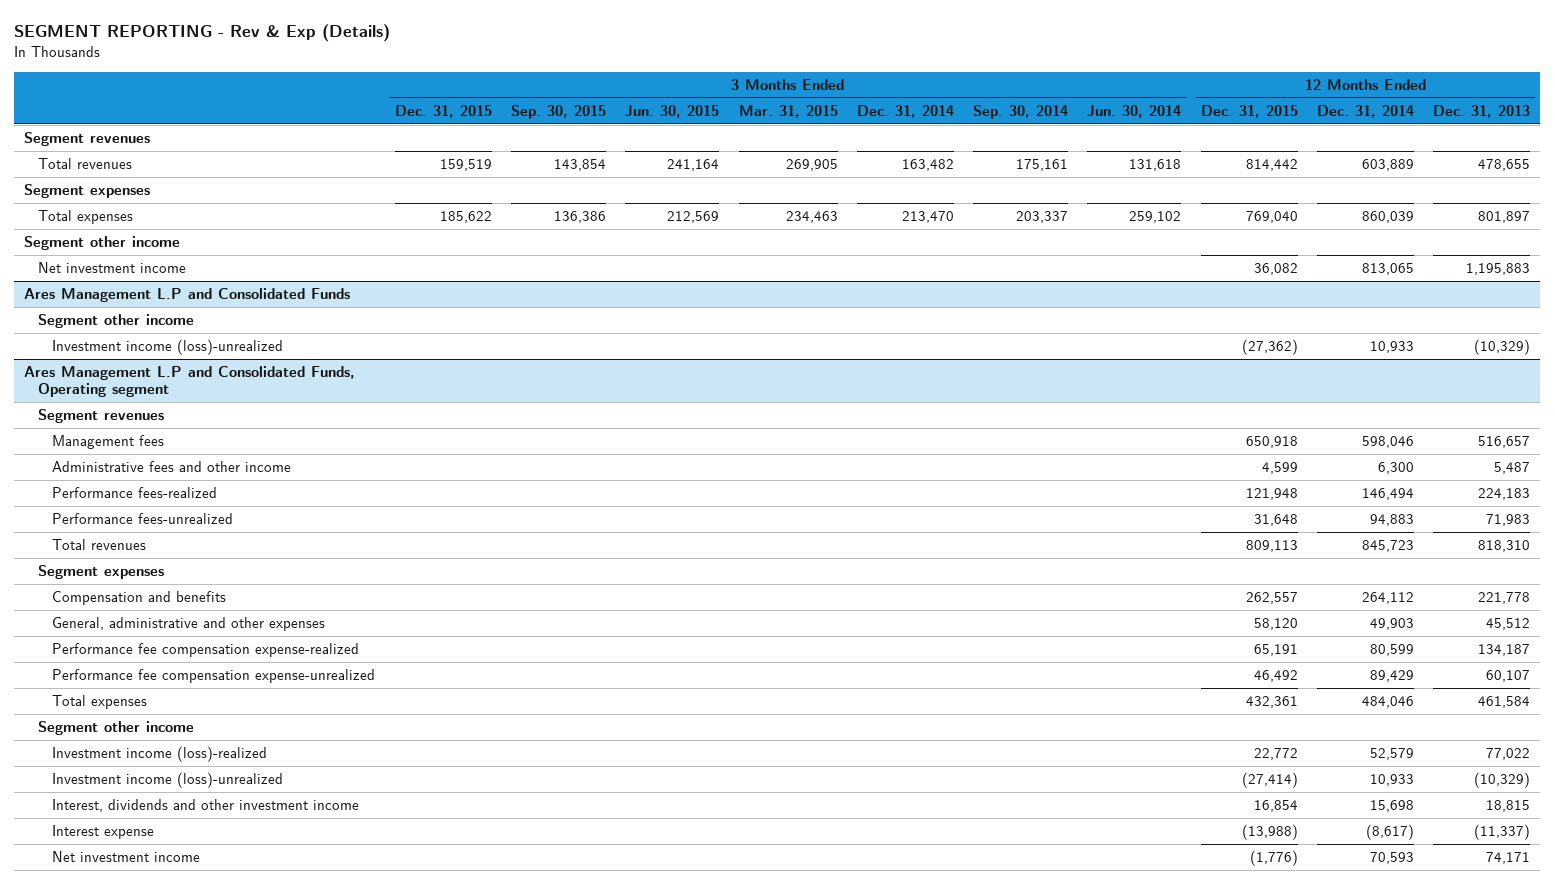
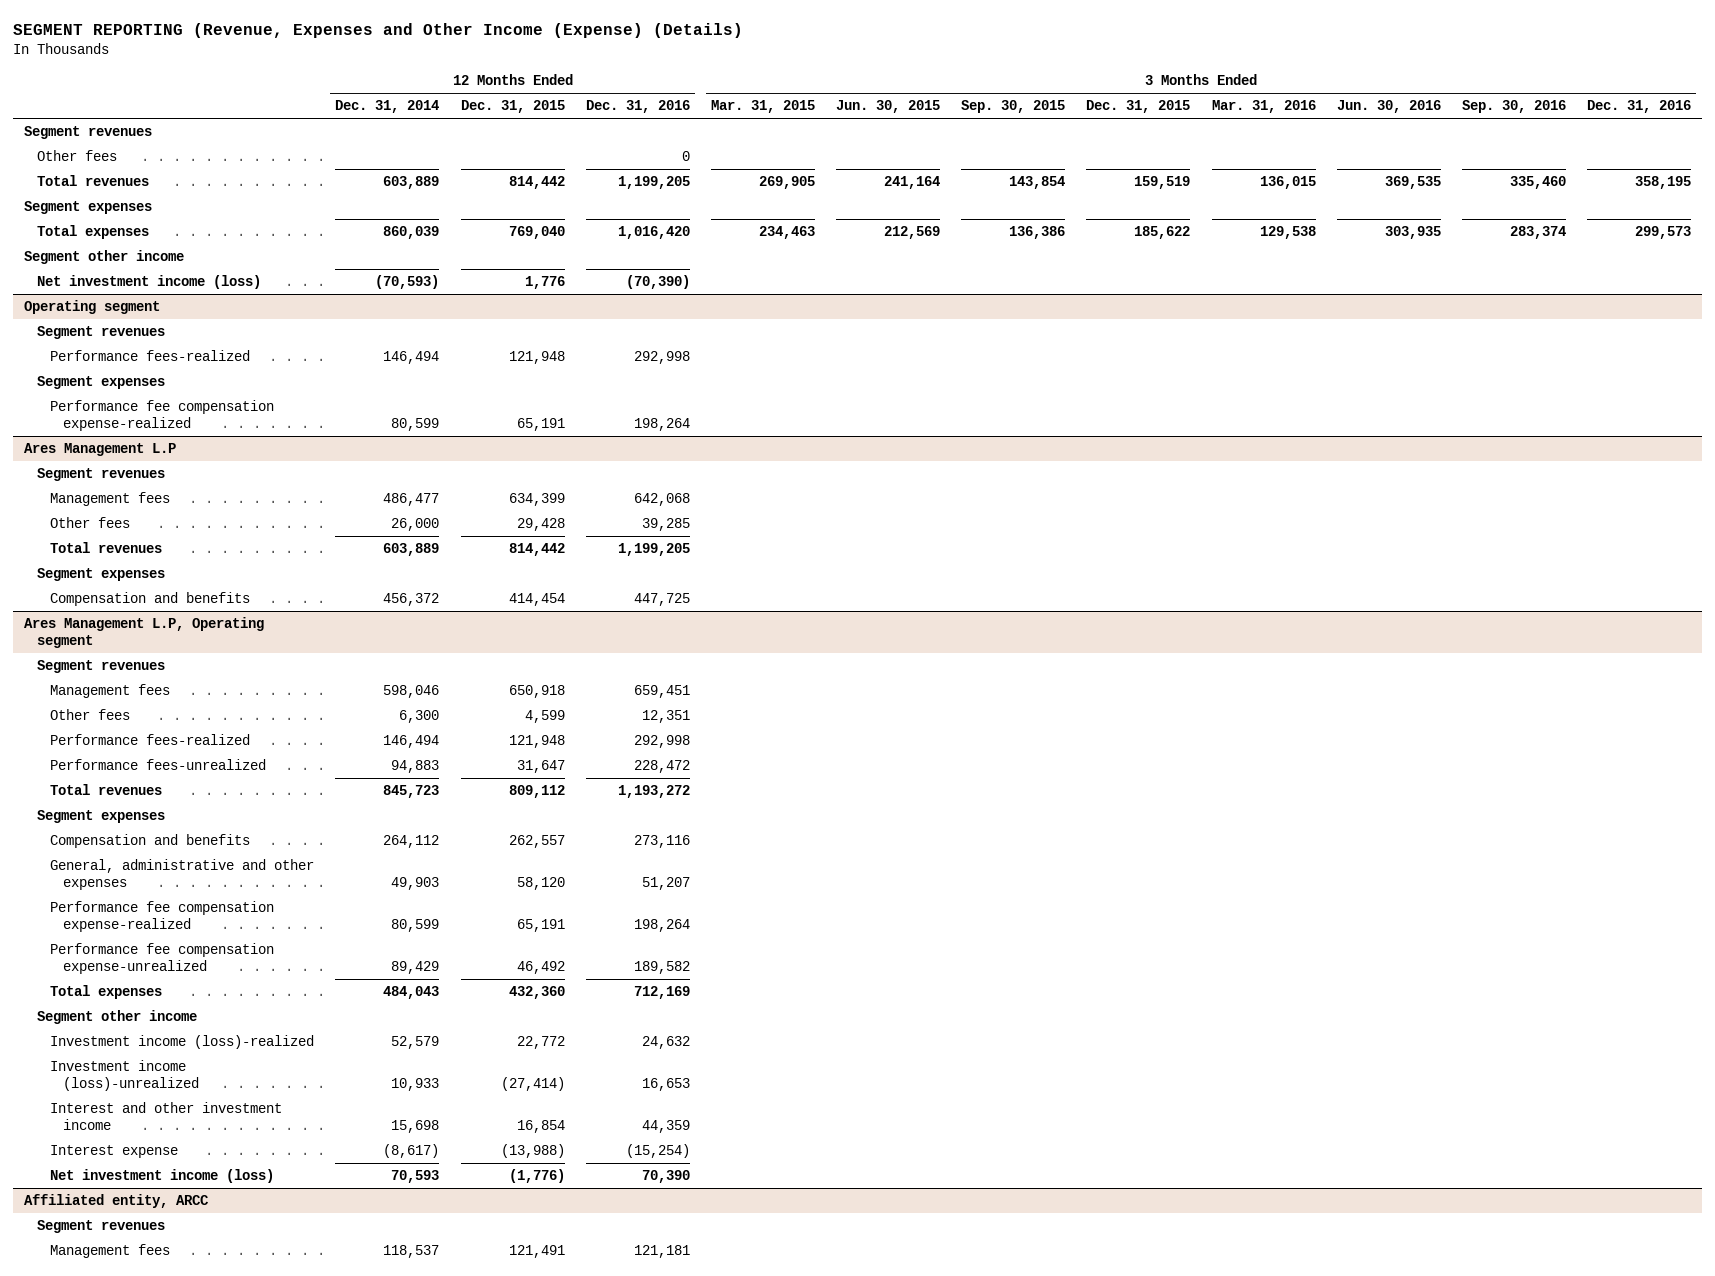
- SEGMENT REPORTING - Rev & Exp (Details)
+ SEGMENT REPORTING (Revenue, Expenses and Other Income (Expense) (Details)
- | 3 Months Ended Dec. 31, 2015 | 3 Months Ended Sep. 30, 2015 | 3 Months Ended Jun. 30, 2015 | 3 Months Ended Mar. 31, 2015 | 3 Months Ended Dec. 31, 2014 | 3 Months Ended Sep. 30, 2014 | 3 Months Ended Jun. 30, 2014 | 12 Months Ended Dec. 31, 2015 | 12 Months Ended Dec. 31, 2014 | 12 Months Ended Dec. 31, 2013
+ | 12 Months Ended Dec. 31, 2014 | 12 Months Ended Dec. 31, 2015 | 12 Months Ended Dec. 31, 2016 | 3 Months Ended Mar. 31, 2015 | 3 Months Ended Jun. 30, 2015 | 3 Months Ended Sep. 30, 2015 | 3 Months Ended Dec. 31, 2015 | 3 Months Ended Mar. 31, 2016 | 3 Months Ended Jun. 30, 2016 | 3 Months Ended Sep. 30, 2016 | 3 Months Ended Dec. 31, 2016
+ Other fees | | | 0 | | | | | | | |
- Net investment income | | | | | | | | 36,082 | 813,065 | 1,195,883
- Ares Management L.P and Consolidated Funds
- Segment other income
- Investment income (loss)-unrealized | | | | | | | | (27,362) | 10,933 | (10,329)
- Ares Management L.P and Consolidated Funds, Operating segment
+ Net investment income (loss) | (70,593) | 1,776 | (70,390) | | | | | | | |
+ Operating segment
+ Performance fees-realized | 146,494 | 121,948 | 292,998 | | | | | | | |
+ Segment expenses
+ Performance fee compensation expense-realized | 80,599 | 65,191 | 198,264 | | | | | | | |
+ Ares Management L.P
+ Segment revenues
+ Management fees | 486,477 | 634,399 | 642,068 | | | | | | | |
+ Other fees | 26,000 | 29,428 | 39,285 | | | | | | | |
+ Total revenues | 603,889 | 814,442 | 1,199,205 | | | | | | | |
+ Segment expenses
+ Compensation and benefits | 456,372 | 414,454 | 447,725 | | | | | | | |
+ Ares Management L.P, Operating segment
+ Segment revenues
- Administrative fees and other income | | | | | | | | 4,599 | 6,300 | 5,487
+ Other fees | 6,300 | 4,599 | 12,351 | | | | | | | |
- Performance fees-unrealized | | | | | | | | 31,648 | 94,883 | 71,983
- Total revenues | | | | | | | | 809,113 | 845,723 | 818,310
+ Performance fees-unrealized | 94,883 | 31,647 | 228,472 | | | | | | | |
+ Total revenues | 845,723 | 809,112 | 1,193,272 | | | | | | | |
- Total expenses | | | | | | | | 432,361 | 484,046 | 461,584
+ Total expenses | 484,043 | 432,360 | 712,169 | | | | | | | |
- Interest, dividends and other investment income | | | | | | | | 16,854 | 15,698 | 18,815
+ Interest and other investment income | 15,698 | 16,854 | 44,359 | | | | | | | |
- Net investment income | | | | | | | | (1,776) | 70,593 | 74,171
+ Net investment income (loss) | 70,593 | (1,776) | 70,390 | | | | | | | |
+ Affiliated entity, ARCC
+ Segment revenues
+ Management fees | 118,537 | 121,491 | 121,181 | | | | | | | |

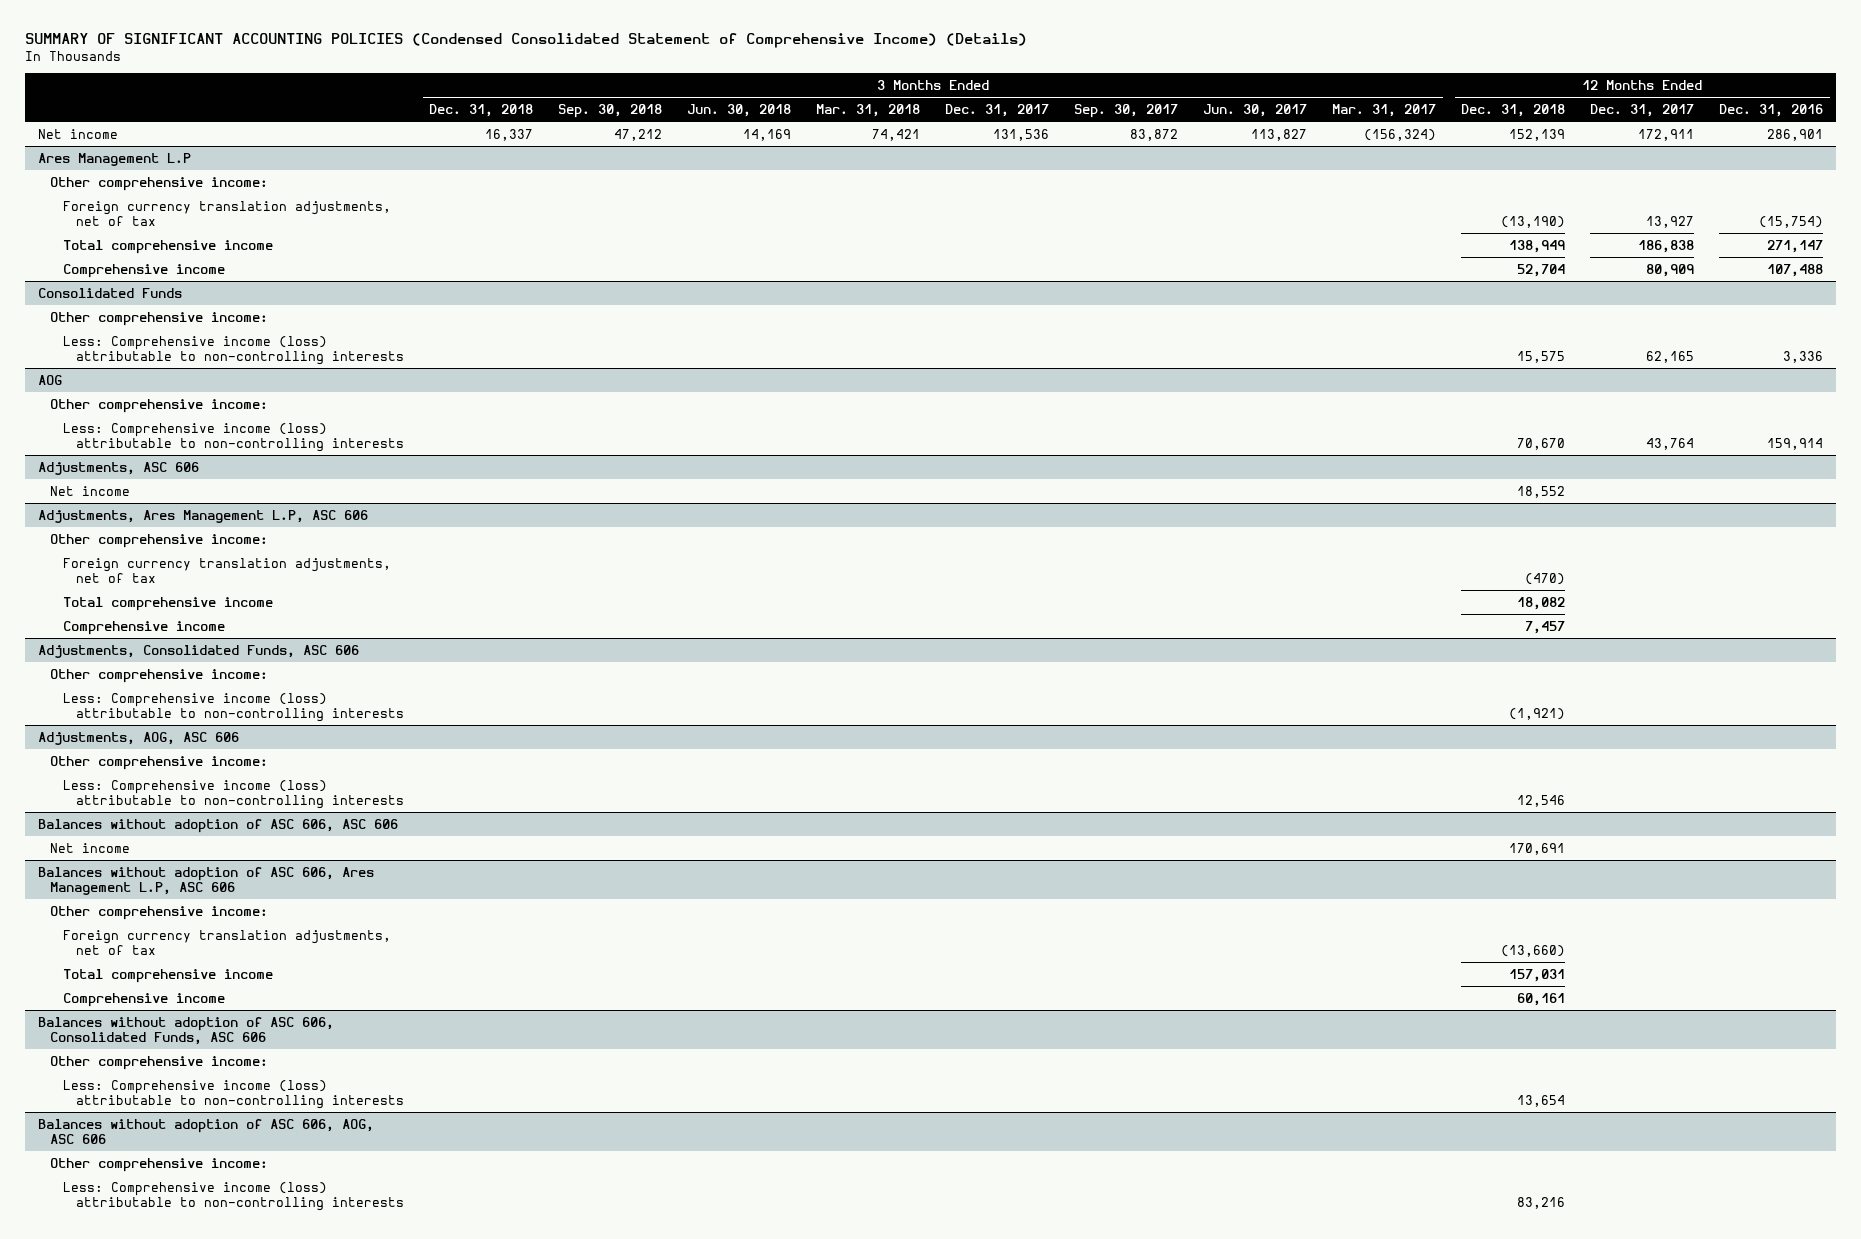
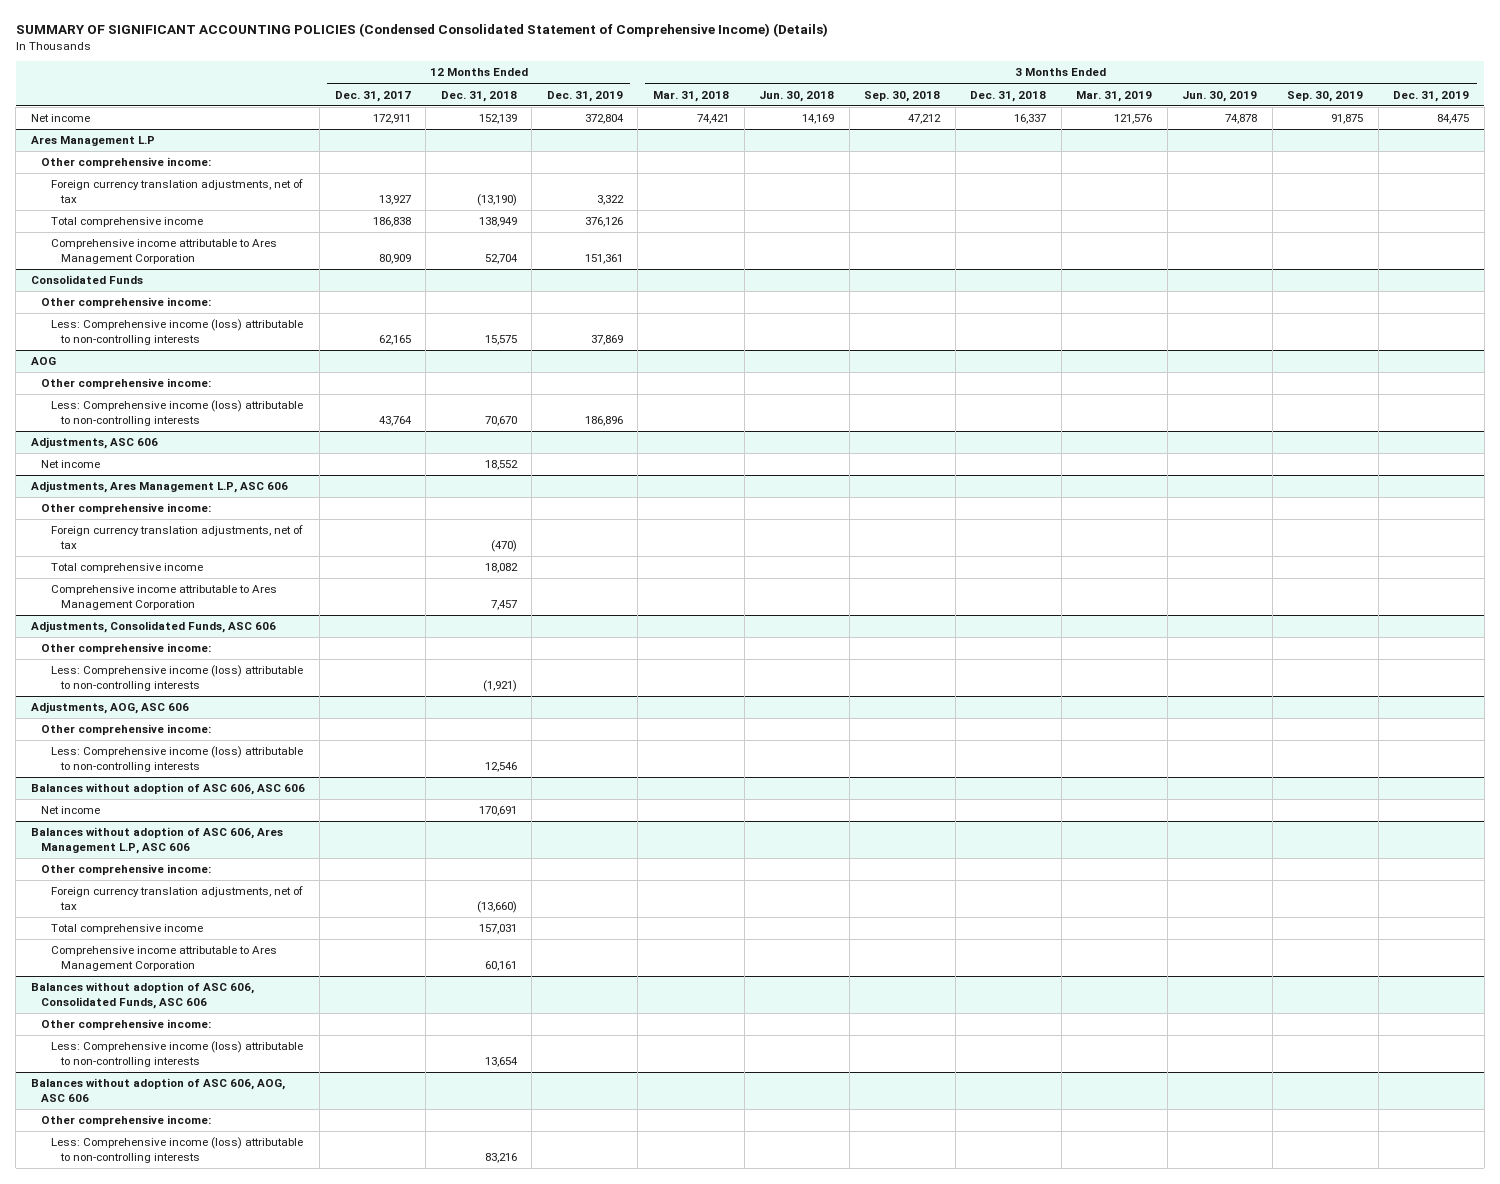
- | 3 Months Ended Dec. 31, 2018 | 3 Months Ended Sep. 30, 2018 | 3 Months Ended Jun. 30, 2018 | 3 Months Ended Mar. 31, 2018 | 3 Months Ended Dec. 31, 2017 | 3 Months Ended Sep. 30, 2017 | 3 Months Ended Jun. 30, 2017 | 3 Months Ended Mar. 31, 2017 | 12 Months Ended Dec. 31, 2018 | 12 Months Ended Dec. 31, 2017 | 12 Months Ended Dec. 31, 2016
+ | 12 Months Ended Dec. 31, 2017 | 12 Months Ended Dec. 31, 2018 | 12 Months Ended Dec. 31, 2019 | 3 Months Ended Mar. 31, 2018 | 3 Months Ended Jun. 30, 2018 | 3 Months Ended Sep. 30, 2018 | 3 Months Ended Dec. 31, 2018 | 3 Months Ended Mar. 31, 2019 | 3 Months Ended Jun. 30, 2019 | 3 Months Ended Sep. 30, 2019 | 3 Months Ended Dec. 31, 2019
@ Ares Management L.P
- Comprehensive income | | | | | | | | | 52,704 | 80,909 | 107,488
+ Comprehensive income attributable to Ares Management Corporation | 80,909 | 52,704 | 151,361 | | | | | | | |
@ Adjustments, Ares Management L.P, ASC 606
- Comprehensive income | | | | | | | | | 7,457 | |
+ Comprehensive income attributable to Ares Management Corporation | | 7,457 | | | | | | | | |
@ Balances without adoption of ASC 606, Ares Management L.P, ASC 606
- Comprehensive income | | | | | | | | | 60,161 | |
+ Comprehensive income attributable to Ares Management Corporation | | 60,161 | | | | | | | | |

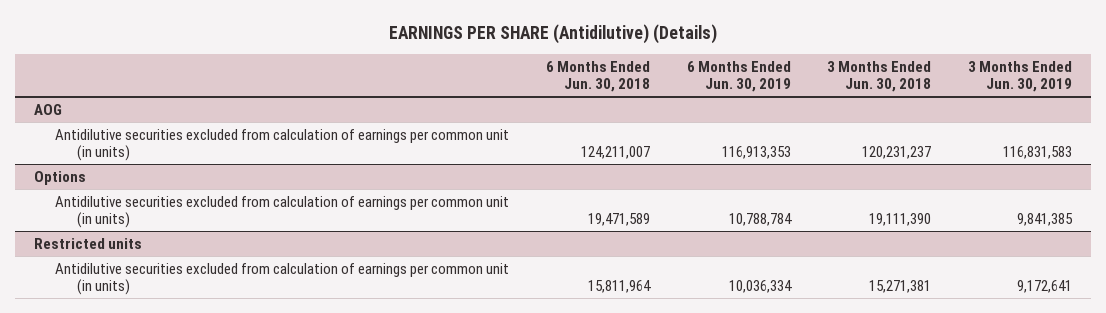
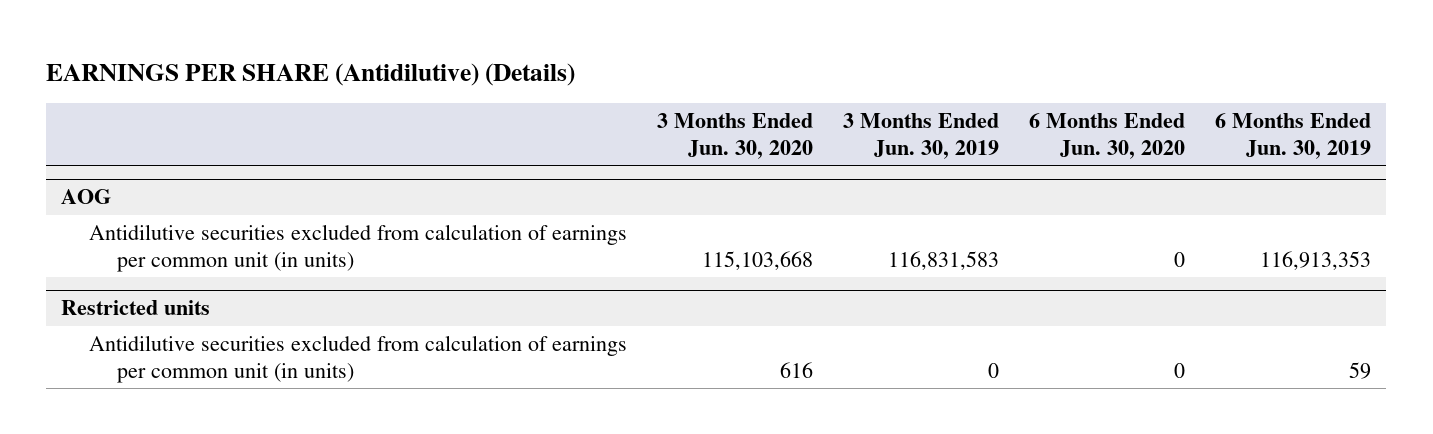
- | 6 Months Ended Jun. 30, 2018 | 6 Months Ended Jun. 30, 2019 | 3 Months Ended Jun. 30, 2018 | 3 Months Ended Jun. 30, 2019
+ | 3 Months Ended Jun. 30, 2020 | 3 Months Ended Jun. 30, 2019 | 6 Months Ended Jun. 30, 2020 | 6 Months Ended Jun. 30, 2019
- Options
- Antidilutive securities excluded from calculation of earnings per common unit (in units) | 19,471,589 | 10,788,784 | 19,111,390 | 9,841,385
@ Restricted units
- Antidilutive securities excluded from calculation of earnings per common unit (in units) | 15,811,964 | 10,036,334 | 15,271,381 | 9,172,641
+ Antidilutive securities excluded from calculation of earnings per common unit (in units) | 616 | 0 | 0 | 59

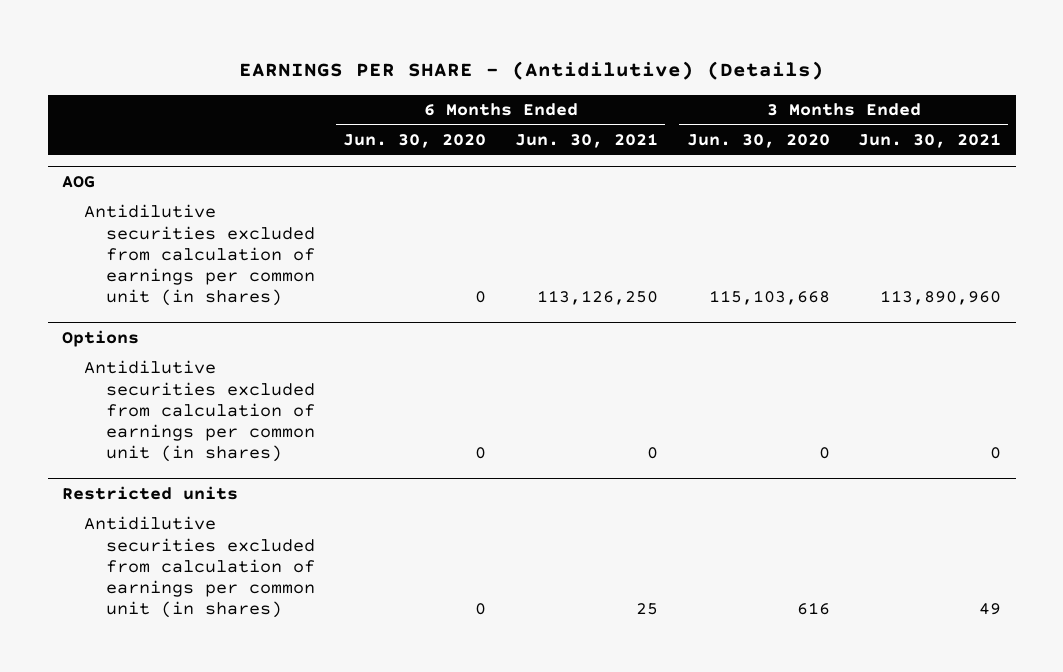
- EARNINGS PER SHARE (Antidilutive) (Details)
+ EARNINGS PER SHARE - (Antidilutive) (Details)
- | 3 Months Ended Jun. 30, 2020 | 3 Months Ended Jun. 30, 2019 | 6 Months Ended Jun. 30, 2020 | 6 Months Ended Jun. 30, 2019
+ | 6 Months Ended Jun. 30, 2020 | 6 Months Ended Jun. 30, 2021 | 3 Months Ended Jun. 30, 2020 | 3 Months Ended Jun. 30, 2021
@ AOG
- Antidilutive securities excluded from calculation of earnings per common unit (in units) | 115,103,668 | 116,831,583 | 0 | 116,913,353
+ Antidilutive securities excluded from calculation of earnings per common unit (in shares) | 0 | 113,126,250 | 115,103,668 | 113,890,960
+ Options
+ Antidilutive securities excluded from calculation of earnings per common unit (in shares) | 0 | 0 | 0 | 0
@ Restricted units
- Antidilutive securities excluded from calculation of earnings per common unit (in units) | 616 | 0 | 0 | 59
+ Antidilutive securities excluded from calculation of earnings per common unit (in shares) | 0 | 25 | 616 | 49

